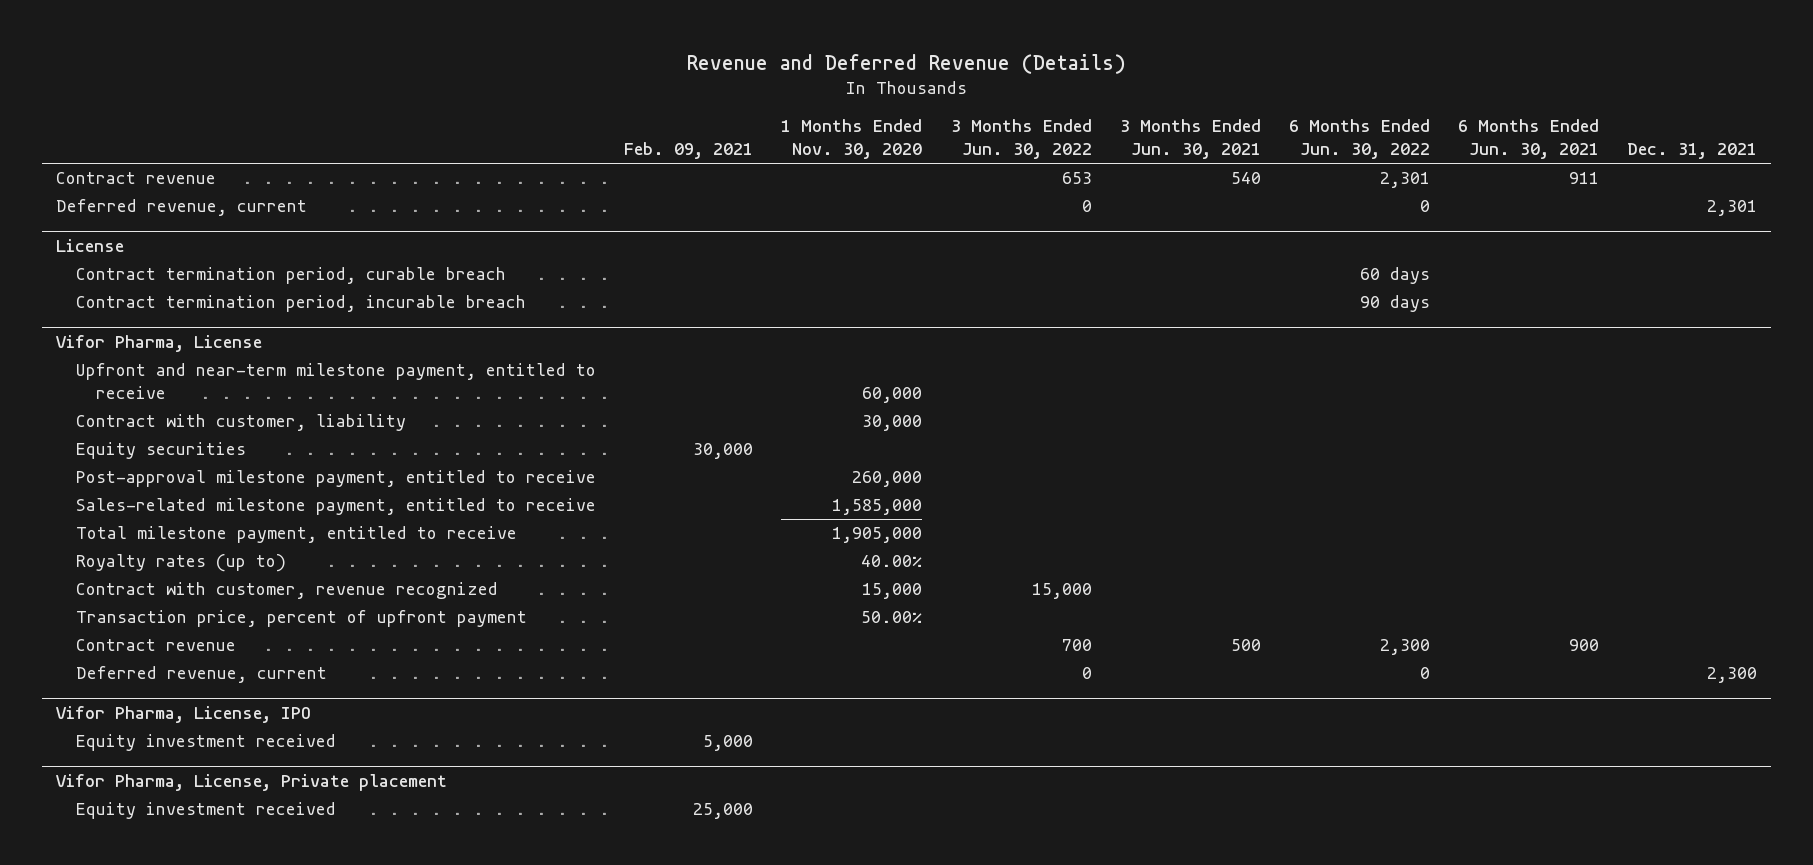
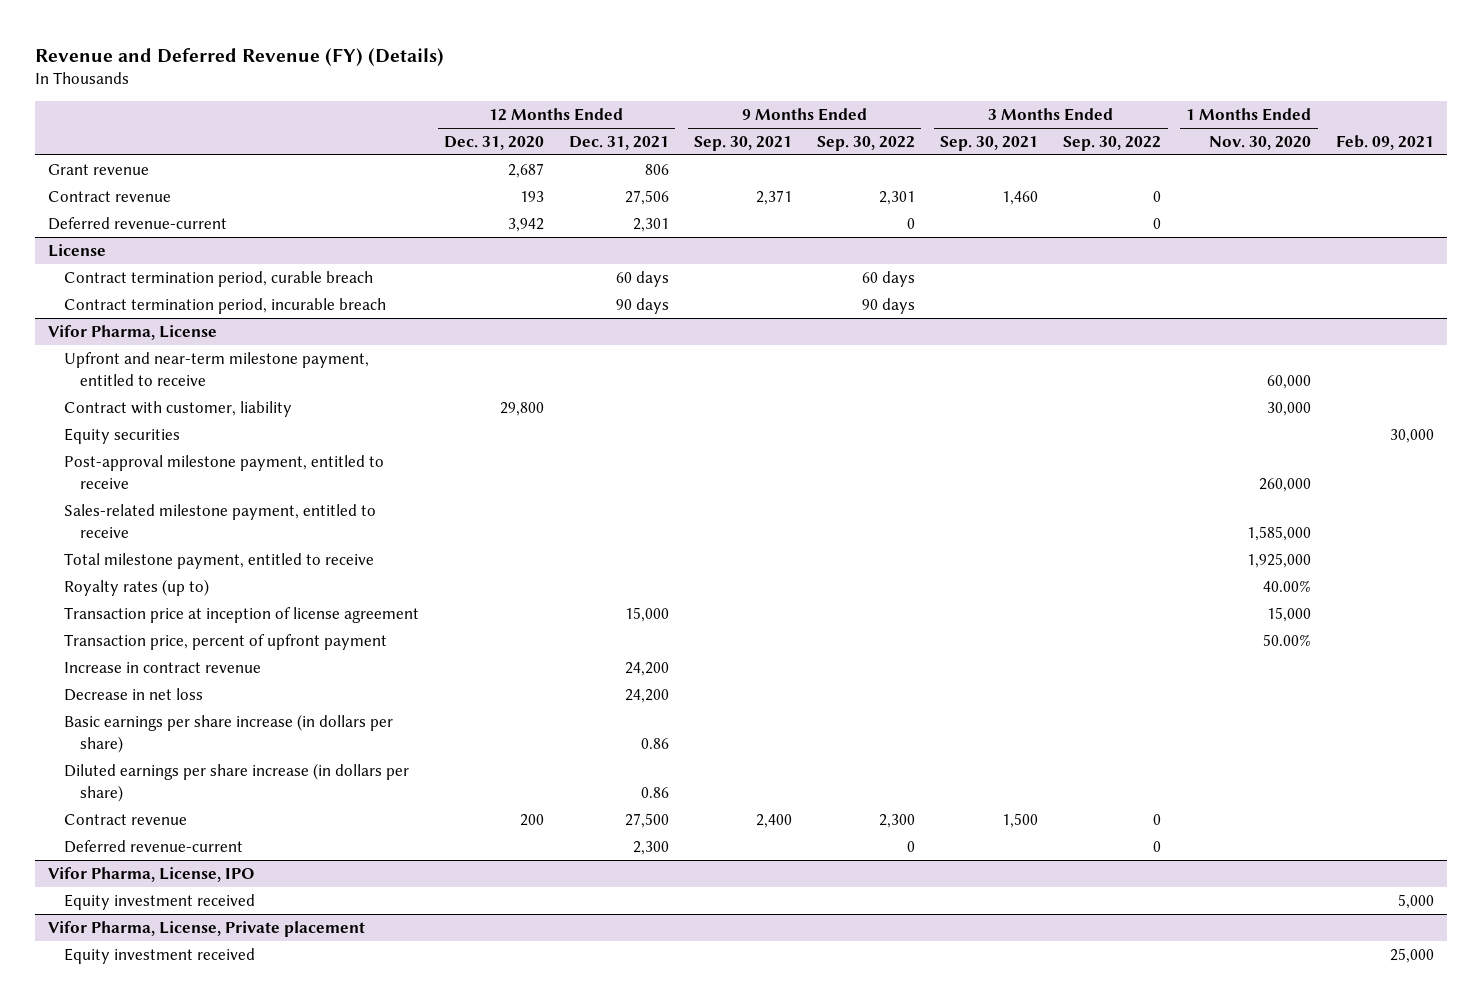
- Revenue and Deferred Revenue (Details)
+ Revenue and Deferred Revenue (FY) (Details)
- | Feb. 09, 2021 | 1 Months Ended Nov. 30, 2020 | 3 Months Ended Jun. 30, 2022 | 3 Months Ended Jun. 30, 2021 | 6 Months Ended Jun. 30, 2022 | 6 Months Ended Jun. 30, 2021 | Dec. 31, 2021
+ | 12 Months Ended Dec. 31, 2020 | 12 Months Ended Dec. 31, 2021 | 9 Months Ended Sep. 30, 2021 | 9 Months Ended Sep. 30, 2022 | 3 Months Ended Sep. 30, 2021 | 3 Months Ended Sep. 30, 2022 | 1 Months Ended Nov. 30, 2020 | Feb. 09, 2021
+ Grant revenue | 2,687 | 806 | | | | | |
- Deferred revenue, current | | | 0 | | 0 | | 2,301
+ Deferred revenue-current | 3,942 | 2,301 | | 0 | | 0 | |
@ Vifor Pharma, License
- Total milestone payment, entitled to receive | | 1,905,000 | | | | |
+ Total milestone payment, entitled to receive | | | | | | | 1,925,000 |
- Contract with customer, revenue recognized | | 15,000 | 15,000 | | | |
+ Transaction price at inception of license agreement | | 15,000 | | | | | 15,000 |
+ Increase in contract revenue | | 24,200 | | | | | |
+ Decrease in net loss | | 24,200 | | | | | |
+ Basic earnings per share increase (in dollars per share) | | 0.86 | | | | | |
+ Diluted earnings per share increase (in dollars per share) | | 0.86 | | | | | |
- Deferred revenue, current | | | 0 | | 0 | | 2,300
+ Deferred revenue-current | | 2,300 | | 0 | | 0 | |

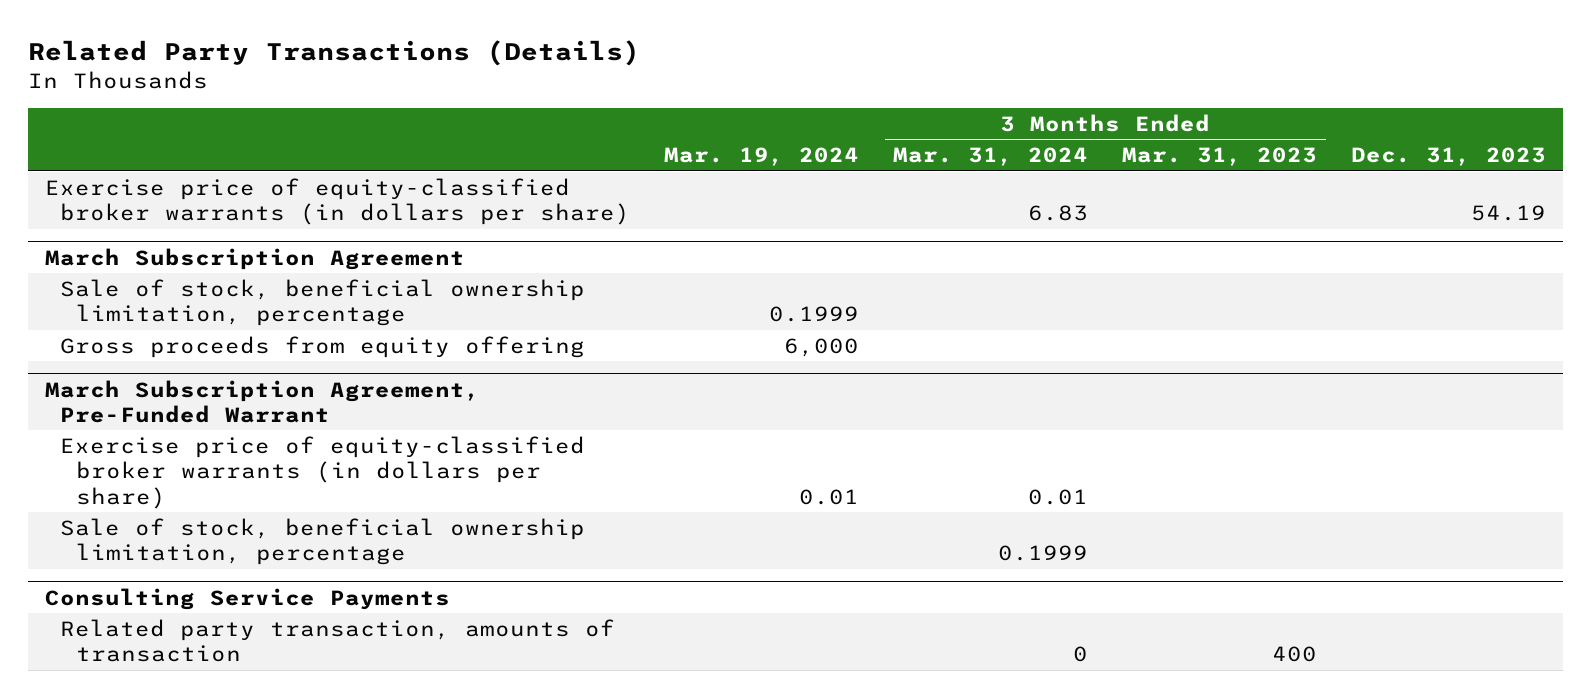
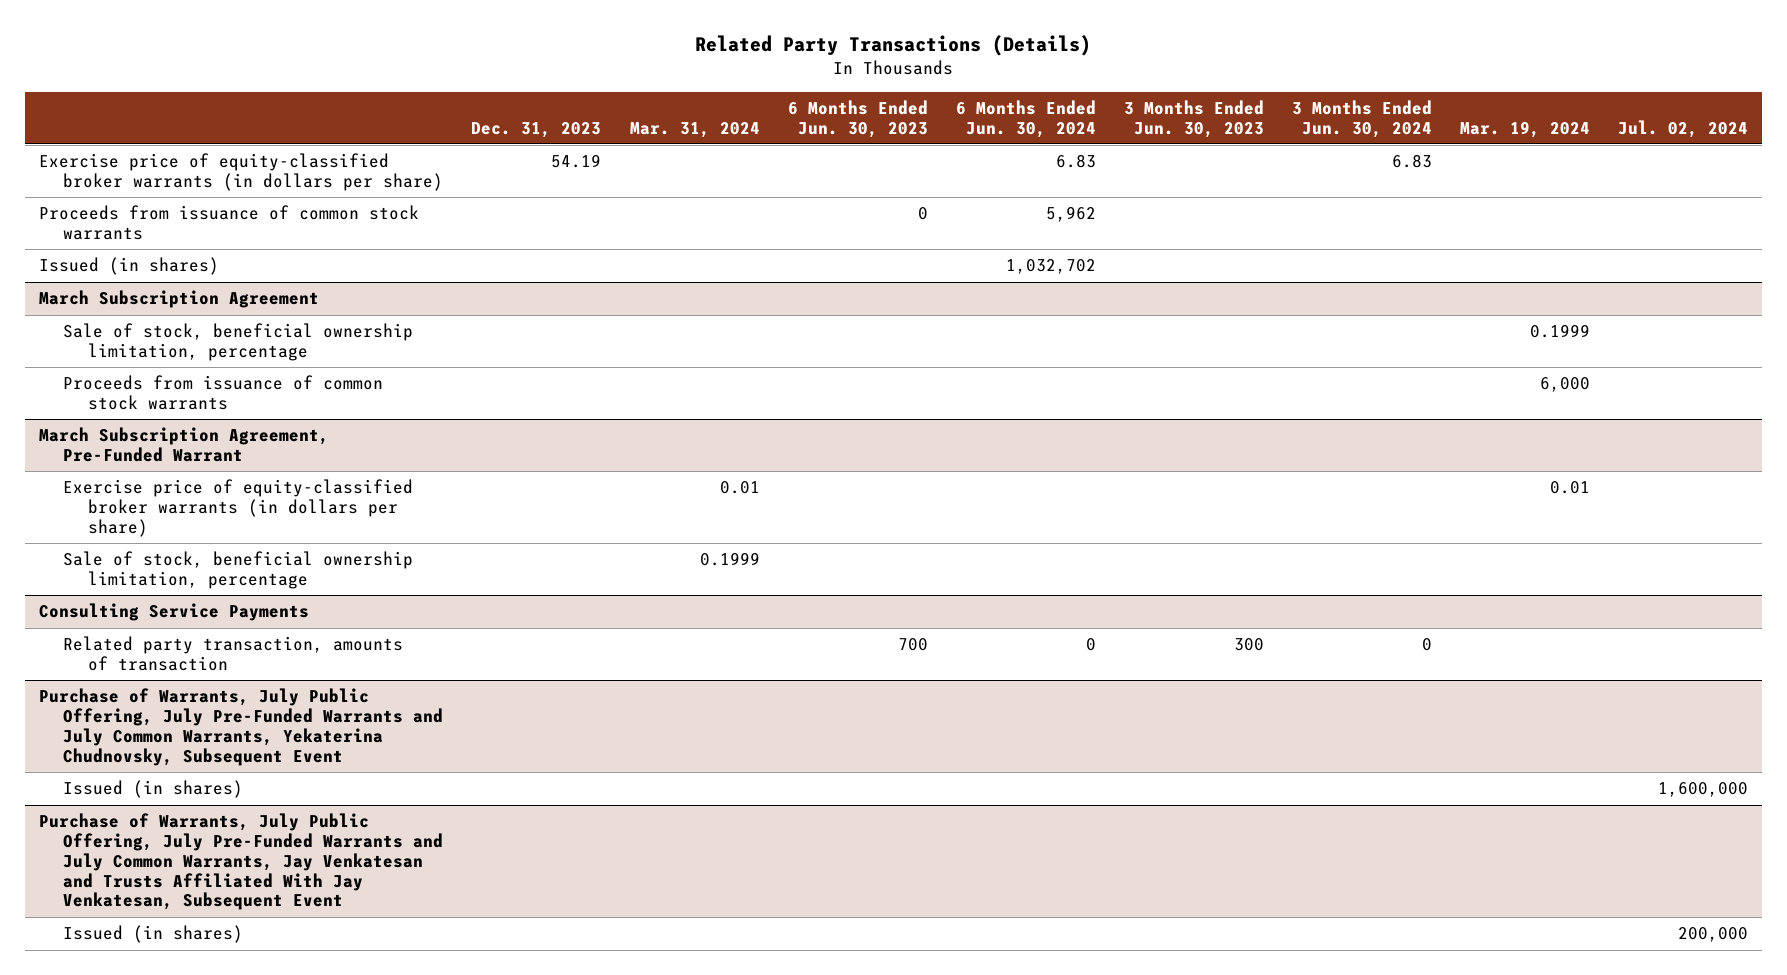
- | Mar. 19, 2024 | 3 Months Ended Mar. 31, 2024 | 3 Months Ended Mar. 31, 2023 | Dec. 31, 2023
+ | Dec. 31, 2023 | Mar. 31, 2024 | 6 Months Ended Jun. 30, 2023 | 6 Months Ended Jun. 30, 2024 | 3 Months Ended Jun. 30, 2023 | 3 Months Ended Jun. 30, 2024 | Mar. 19, 2024 | Jul. 02, 2024
+ Proceeds from issuance of common stock warrants | | | 0 | 5,962 | | | |
+ Issued (in shares) | | | | 1,032,702 | | | |
@ March Subscription Agreement
- Gross proceeds from equity offering | 6,000 | | |
+ Proceeds from issuance of common stock warrants | | | | | | | 6,000 |
+ Purchase of Warrants, July Public Offering, July Pre-Funded Warrants and July Common Warrants, Yekaterina Chudnovsky, Subsequent Event
+ Issued (in shares) | | | | | | | | 1,600,000
+ Purchase of Warrants, July Public Offering, July Pre-Funded Warrants and July Common Warrants, Jay Venkatesan and Trusts Affiliated With Jay Venkatesan, Subsequent Event
+ Issued (in shares) | | | | | | | | 200,000

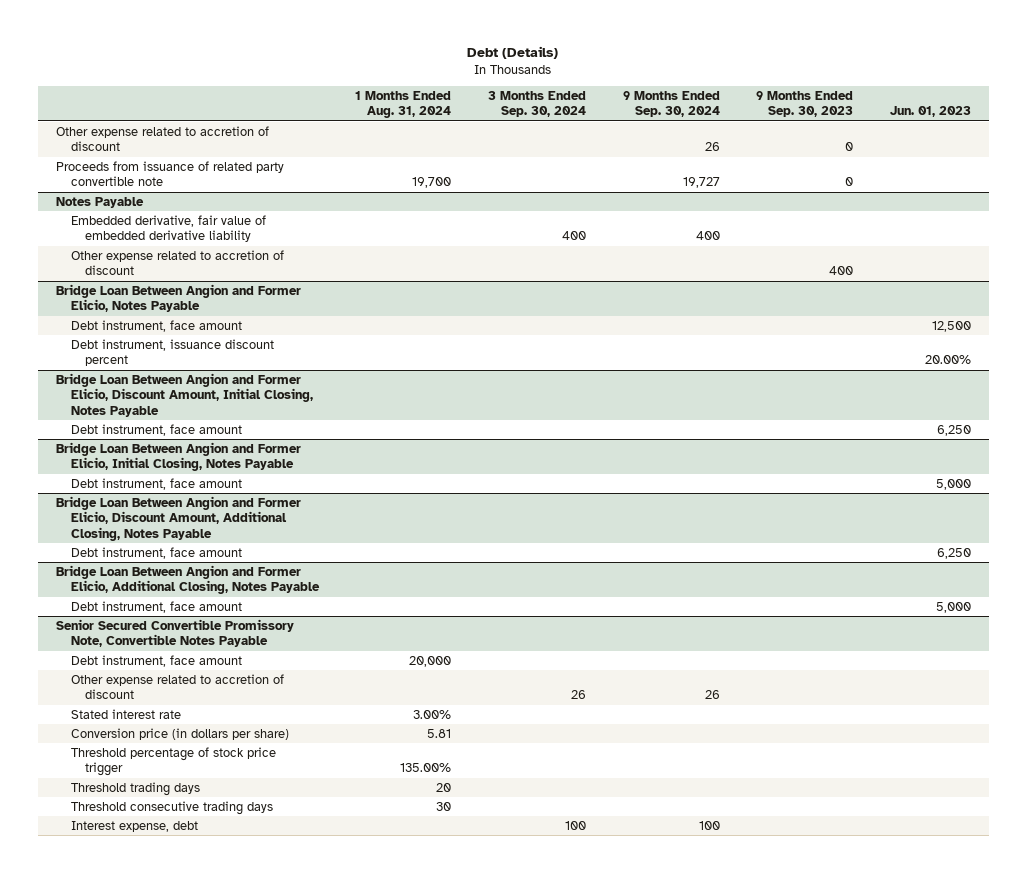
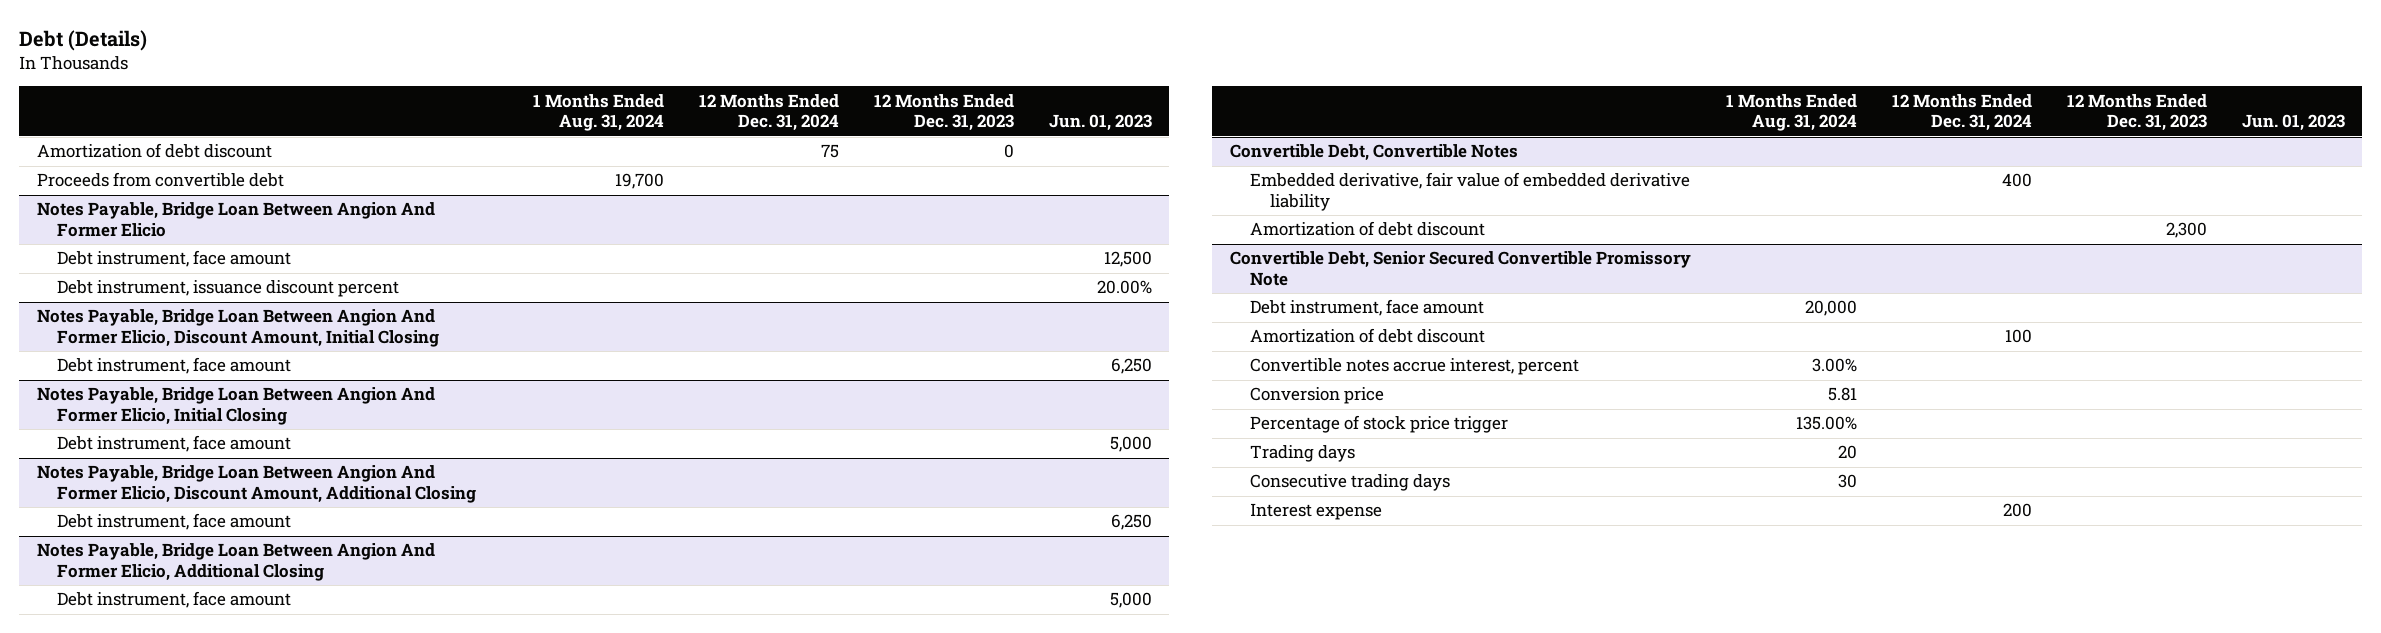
- | 1 Months Ended Aug. 31, 2024 | 3 Months Ended Sep. 30, 2024 | 9 Months Ended Sep. 30, 2024 | 9 Months Ended Sep. 30, 2023 | Jun. 01, 2023
+ | 1 Months Ended Aug. 31, 2024 | 12 Months Ended Dec. 31, 2024 | 12 Months Ended Dec. 31, 2023 | Jun. 01, 2023
- Other expense related to accretion of discount | | | 26 | 0 |
- Proceeds from issuance of related party convertible note | 19,700 | | 19,727 | 0 |
- Notes Payable
- Embedded derivative, fair value of embedded derivative liability | | 400 | 400 | |
- Other expense related to accretion of discount | | | | 400 |
- Bridge Loan Between Angion and Former Elicio, Notes Payable
+ Amortization of debt discount | | 75 | 0 |
+ Proceeds from convertible debt | 19,700 | | |
+ Notes Payable, Bridge Loan Between Angion And Former Elicio
- Bridge Loan Between Angion and Former Elicio, Discount Amount, Initial Closing, Notes Payable
+ Notes Payable, Bridge Loan Between Angion And Former Elicio, Discount Amount, Initial Closing
- Bridge Loan Between Angion and Former Elicio, Initial Closing, Notes Payable
+ Notes Payable, Bridge Loan Between Angion And Former Elicio, Initial Closing
- Bridge Loan Between Angion and Former Elicio, Discount Amount, Additional Closing, Notes Payable
+ Notes Payable, Bridge Loan Between Angion And Former Elicio, Discount Amount, Additional Closing
- Bridge Loan Between Angion and Former Elicio, Additional Closing, Notes Payable
+ Notes Payable, Bridge Loan Between Angion And Former Elicio, Additional Closing
- Senior Secured Convertible Promissory Note, Convertible Notes Payable
+ Convertible Debt, Convertible Notes
+ Embedded derivative, fair value of embedded derivative liability | | 400 | |
+ Amortization of debt discount | | | 2,300 |
+ Convertible Debt, Senior Secured Convertible Promissory Note
- Other expense related to accretion of discount | | 26 | 26 | |
- Stated interest rate | 3.00% | | | |
- Conversion price (in dollars per share) | 5.81 | | | |
- Threshold percentage of stock price trigger | 135.00% | | | |
- Threshold trading days | 20 | | | |
- Threshold consecutive trading days | 30 | | | |
- Interest expense, debt | | 100 | 100 | |
+ Amortization of debt discount | | 100 | |
+ Convertible notes accrue interest, percent | 3.00% | | |
+ Conversion price | 5.81 | | |
+ Percentage of stock price trigger | 135.00% | | |
+ Trading days | 20 | | |
+ Consecutive trading days | 30 | | |
+ Interest expense | | 200 | |

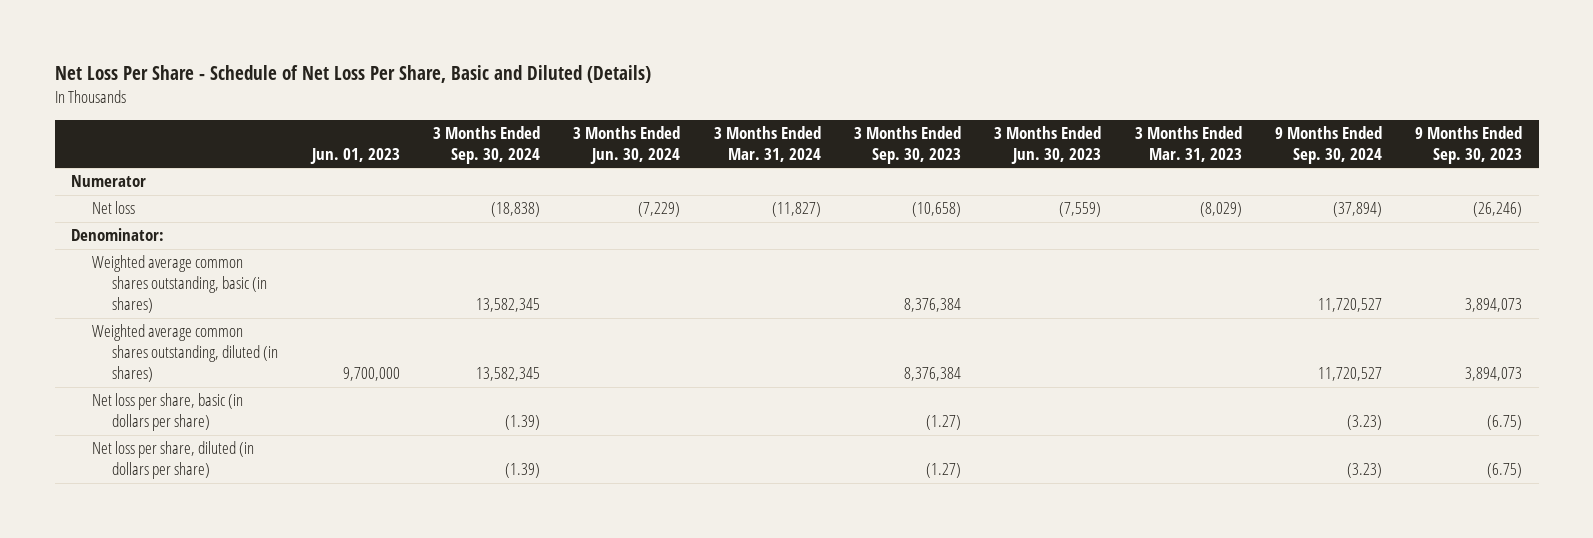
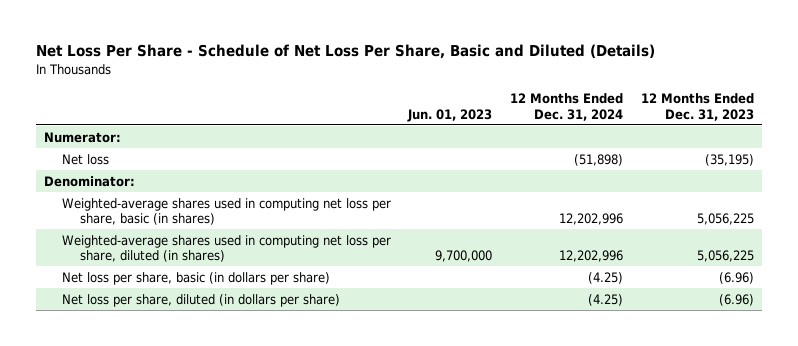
- | Jun. 01, 2023 | 3 Months Ended Sep. 30, 2024 | 3 Months Ended Jun. 30, 2024 | 3 Months Ended Mar. 31, 2024 | 3 Months Ended Sep. 30, 2023 | 3 Months Ended Jun. 30, 2023 | 3 Months Ended Mar. 31, 2023 | 9 Months Ended Sep. 30, 2024 | 9 Months Ended Sep. 30, 2023
+ | Jun. 01, 2023 | 12 Months Ended Dec. 31, 2024 | 12 Months Ended Dec. 31, 2023
- Numerator
+ Numerator:
- Weighted average common shares outstanding, basic (in shares) | | 13,582,345 | | | 8,376,384 | | | 11,720,527 | 3,894,073
- Weighted average common shares outstanding, diluted (in shares) | 9,700,000 | 13,582,345 | | | 8,376,384 | | | 11,720,527 | 3,894,073
+ Weighted-average shares used in computing net loss per share, basic (in shares) | | 12,202,996 | 5,056,225
+ Weighted-average shares used in computing net loss per share, diluted (in shares) | 9,700,000 | 12,202,996 | 5,056,225

